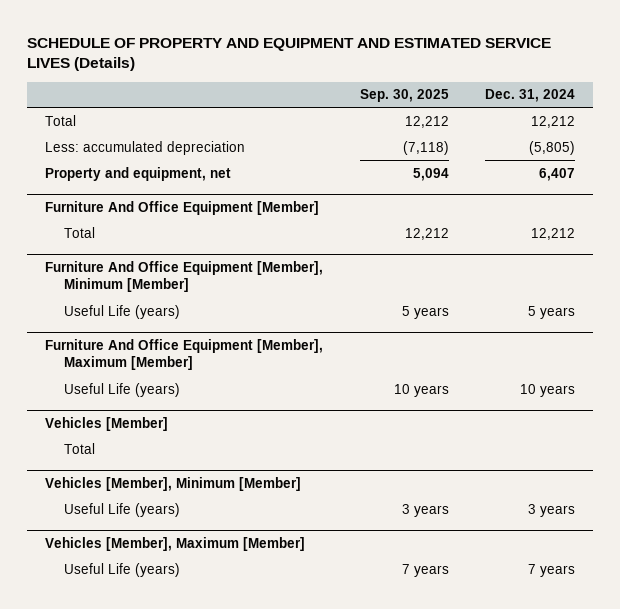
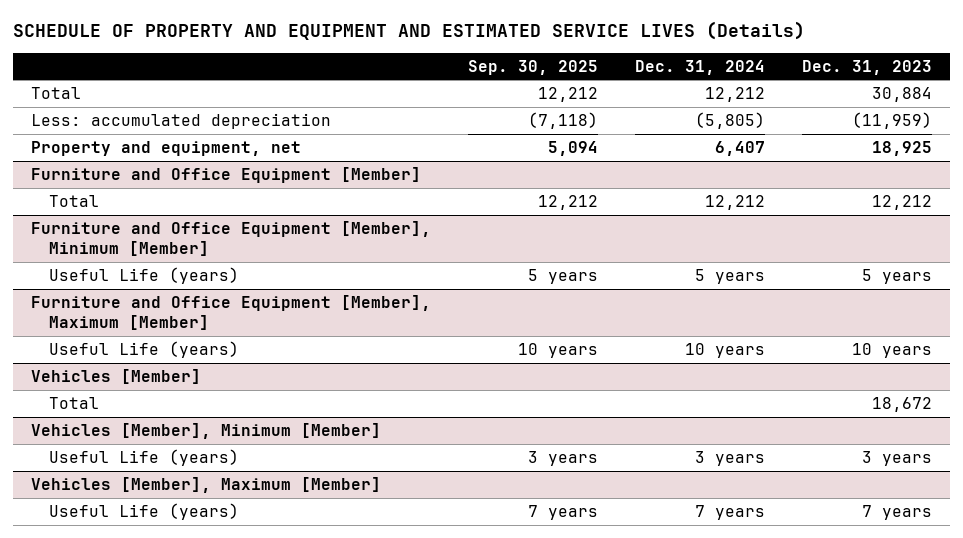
- | Sep. 30, 2025 | Dec. 31, 2024
+ | Sep. 30, 2025 | Dec. 31, 2024 | Dec. 31, 2023
- Furniture And Office Equipment [Member]
+ Furniture and Office Equipment [Member]
- Furniture And Office Equipment [Member], Minimum [Member]
+ Furniture and Office Equipment [Member], Minimum [Member]
- Furniture And Office Equipment [Member], Maximum [Member]
+ Furniture and Office Equipment [Member], Maximum [Member]

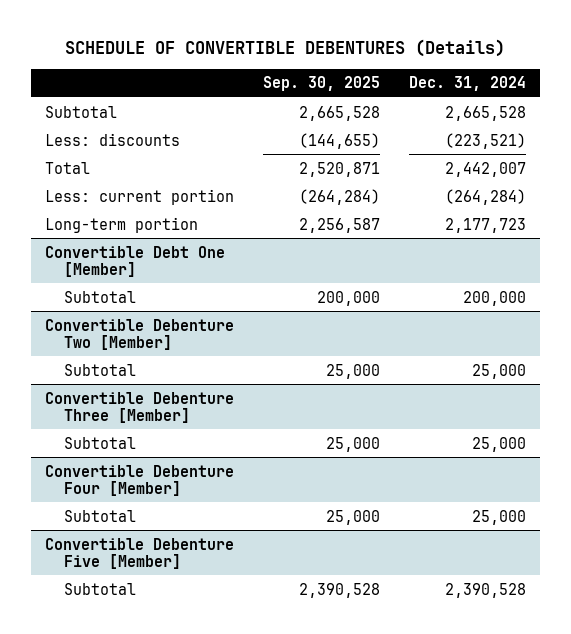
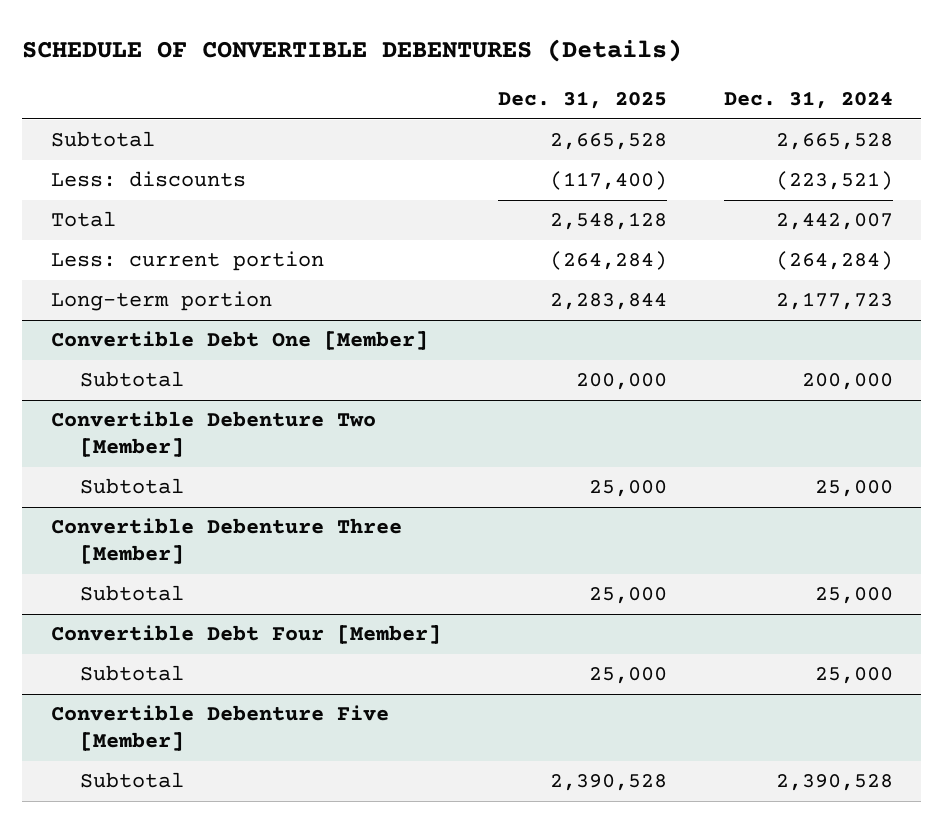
- | Sep. 30, 2025 | Dec. 31, 2024
+ | Dec. 31, 2025 | Dec. 31, 2024
- Convertible Debenture Four [Member]
+ Convertible Debt Four [Member]

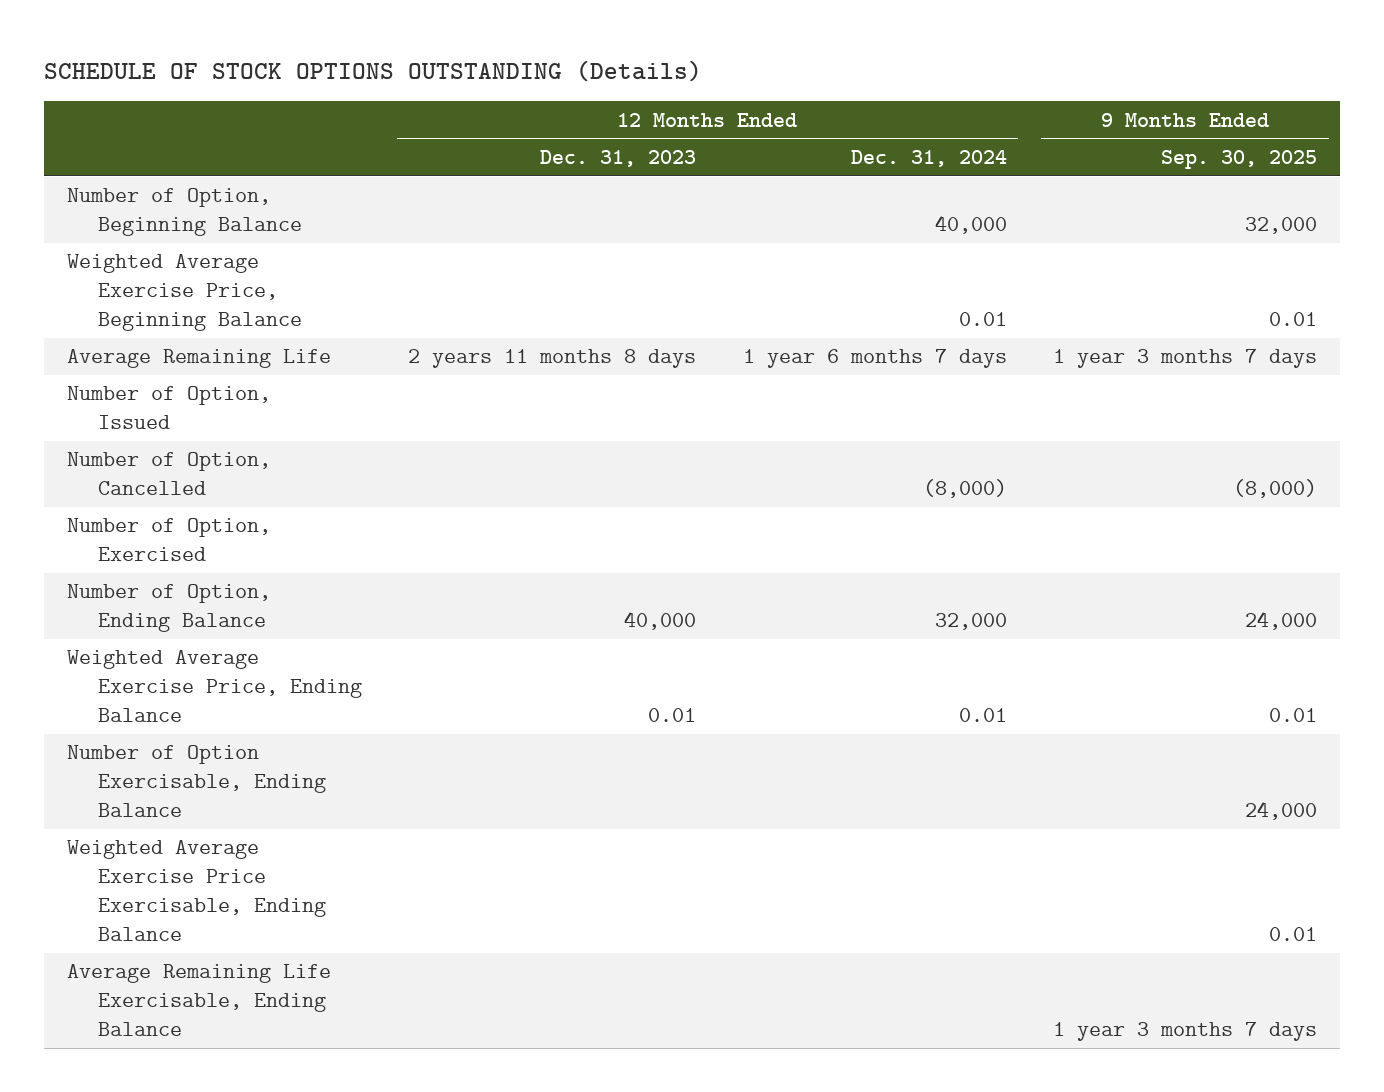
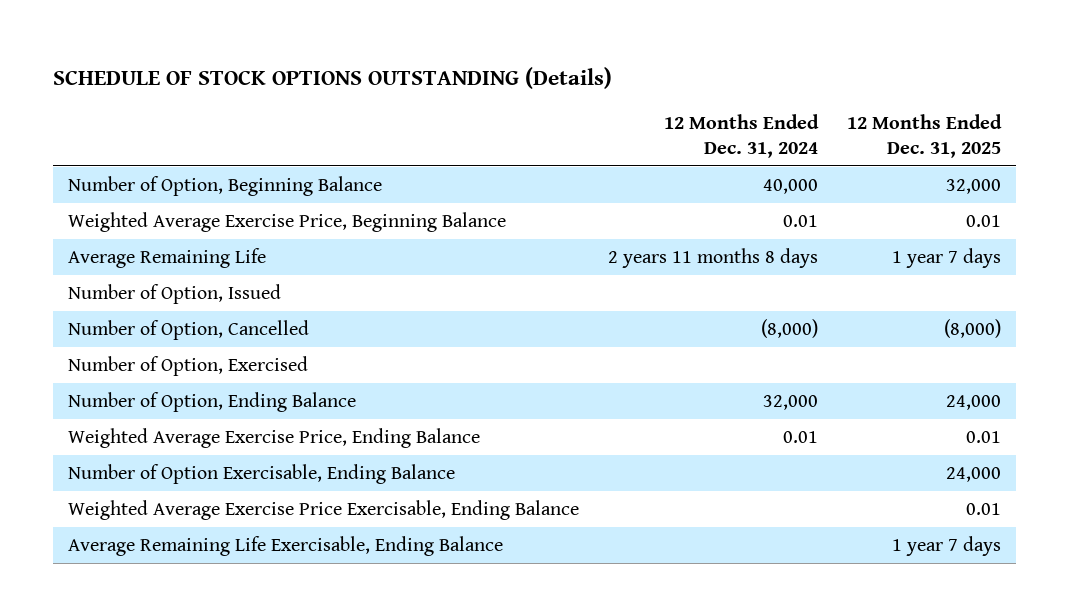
- | 12 Months Ended Dec. 31, 2023 | 12 Months Ended Dec. 31, 2024 | 9 Months Ended Sep. 30, 2025
+ | 12 Months Ended Dec. 31, 2024 | 12 Months Ended Dec. 31, 2025
- Average Remaining Life | 2 years 11 months 8 days | 1 year 6 months 7 days | 1 year 3 months 7 days
+ Average Remaining Life | 2 years 11 months 8 days | 1 year 7 days

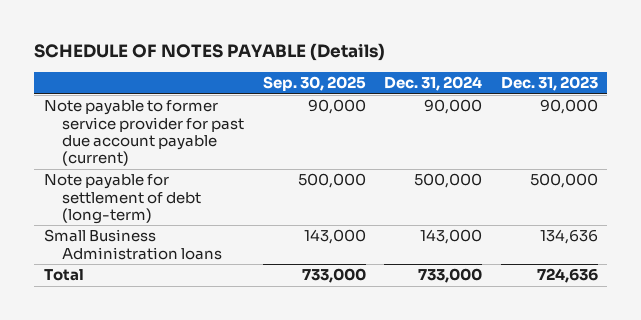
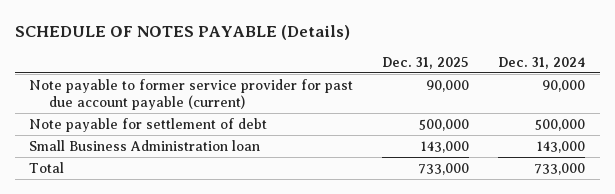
- | Sep. 30, 2025 | Dec. 31, 2024 | Dec. 31, 2023
+ | Dec. 31, 2025 | Dec. 31, 2024
- Note payable for settlement of debt (long-term) | 500,000 | 500,000 | 500,000
- Small Business Administration loans | 143,000 | 143,000 | 134,636
+ Note payable for settlement of debt | 500,000 | 500,000
+ Small Business Administration loan | 143,000 | 143,000

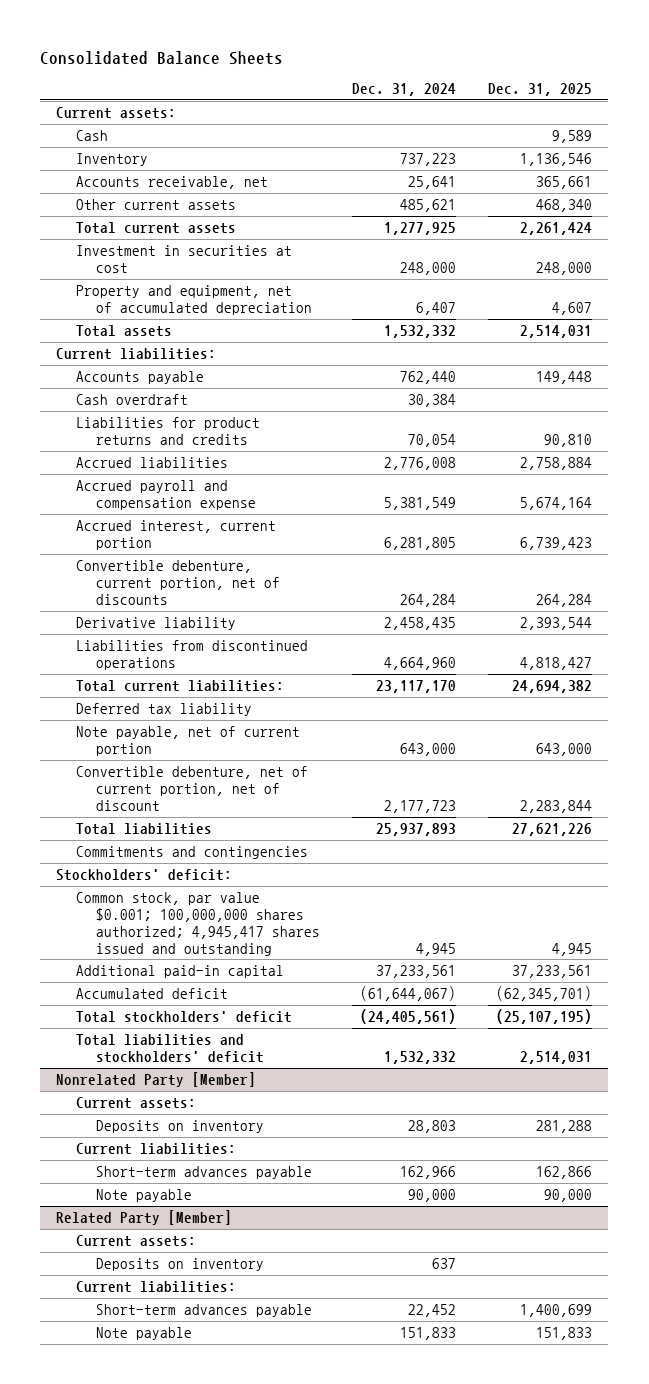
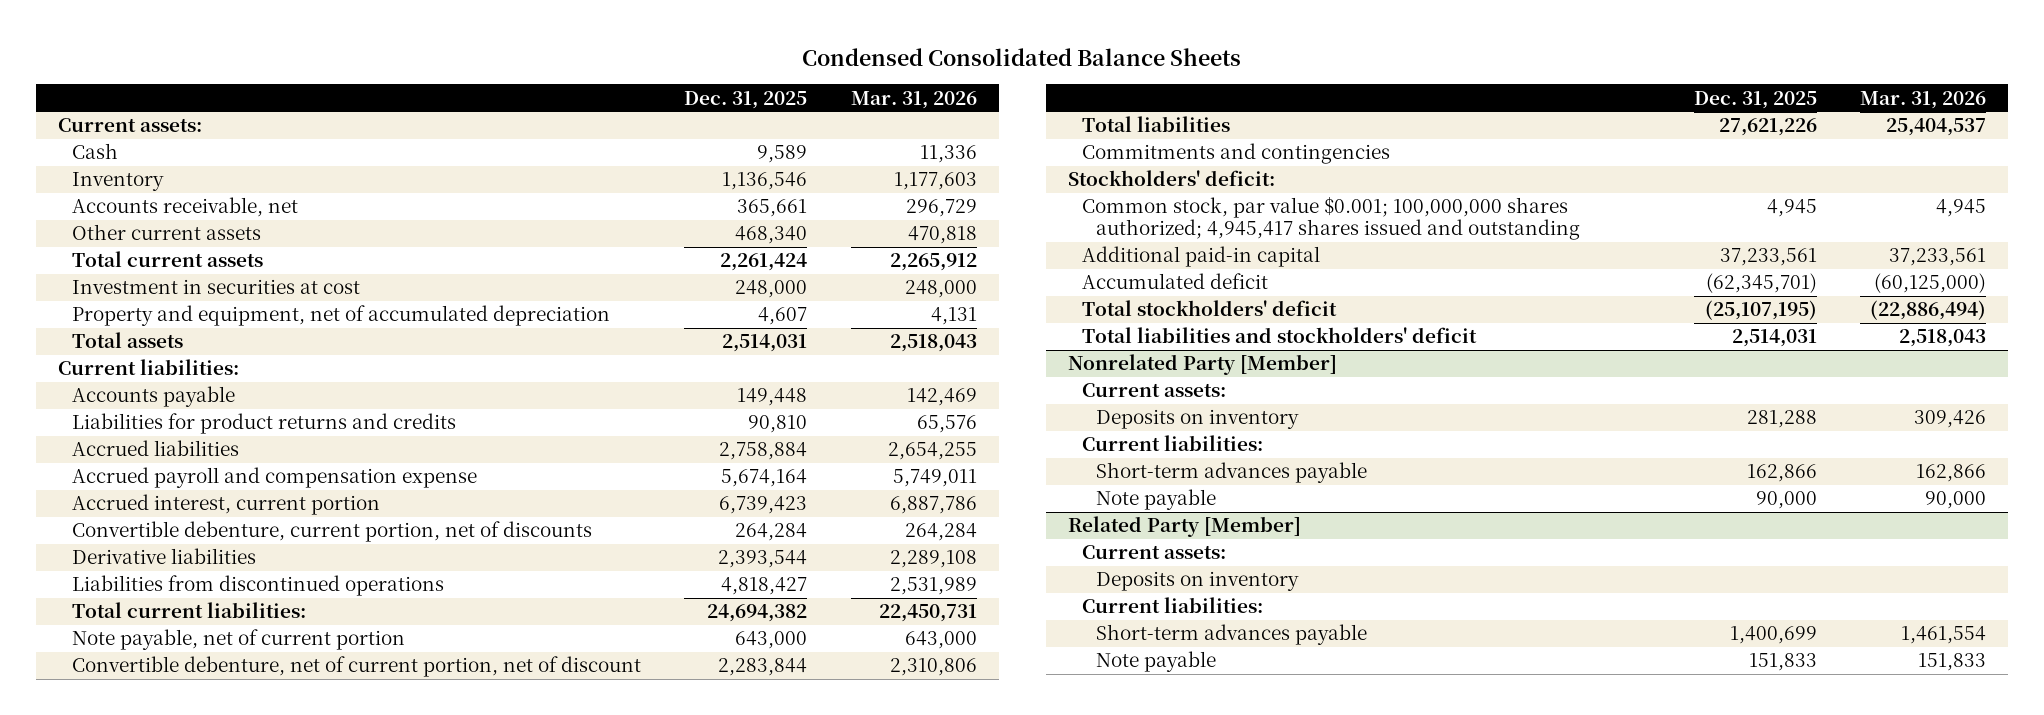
- Consolidated Balance Sheets
+ Condensed Consolidated Balance Sheets
- | Dec. 31, 2024 | Dec. 31, 2025
+ | Dec. 31, 2025 | Mar. 31, 2026
- Cash overdraft | 30,384 |
- Derivative liability | 2,458,435 | 2,393,544
+ Derivative liabilities | 2,393,544 | 2,289,108
- Deferred tax liability

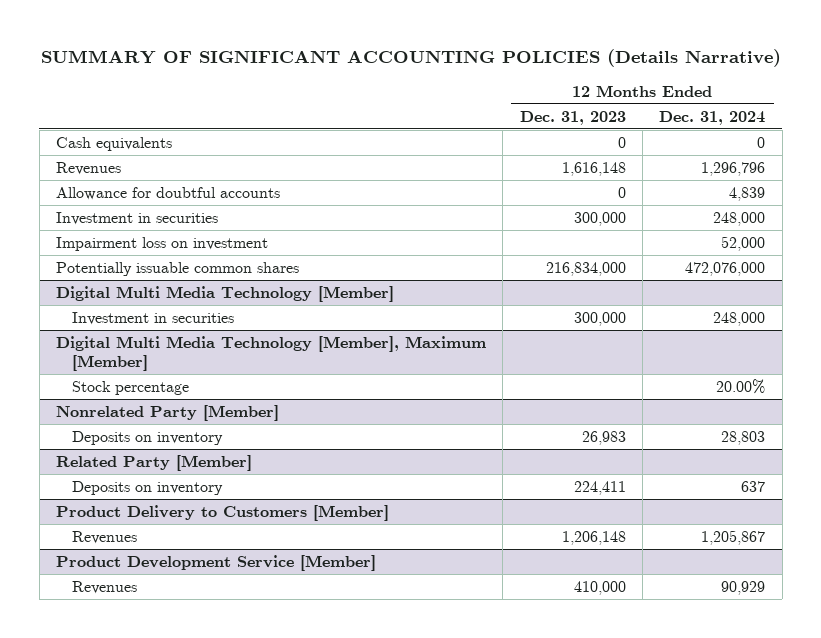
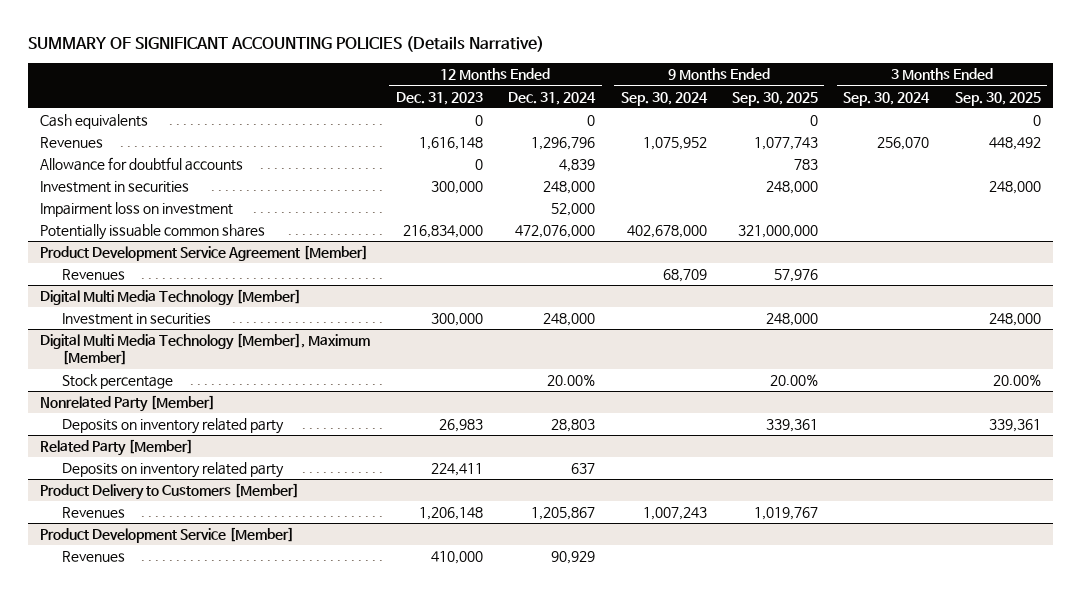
- | 12 Months Ended Dec. 31, 2023 | 12 Months Ended Dec. 31, 2024
+ | 12 Months Ended Dec. 31, 2023 | 12 Months Ended Dec. 31, 2024 | 9 Months Ended Sep. 30, 2024 | 9 Months Ended Sep. 30, 2025 | 3 Months Ended Sep. 30, 2024 | 3 Months Ended Sep. 30, 2025
+ Product Development Service Agreement [Member]
+ Revenues | | | 68,709 | 57,976 | |
@ Nonrelated Party [Member]
- Deposits on inventory | 26,983 | 28,803
+ Deposits on inventory related party | 26,983 | 28,803 | | 339,361 | | 339,361
@ Related Party [Member]
- Deposits on inventory | 224,411 | 637
+ Deposits on inventory related party | 224,411 | 637 | | | |

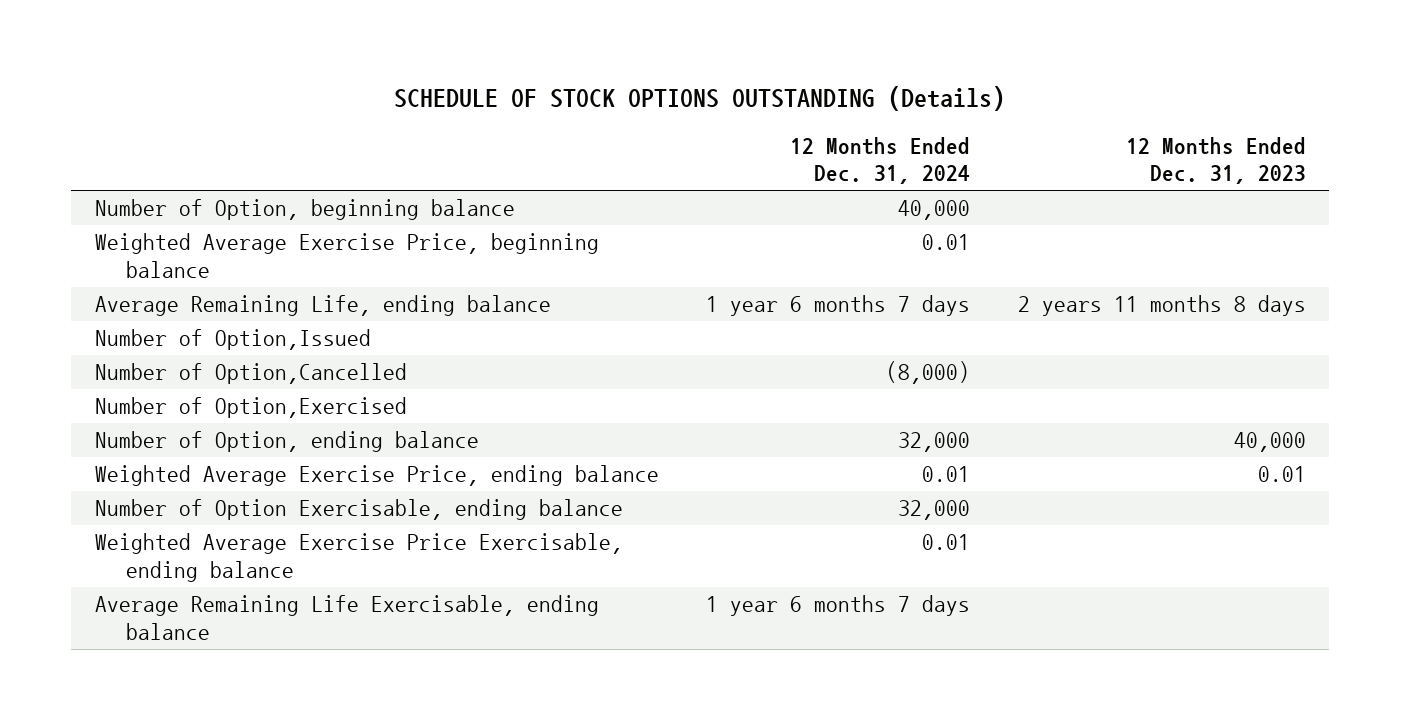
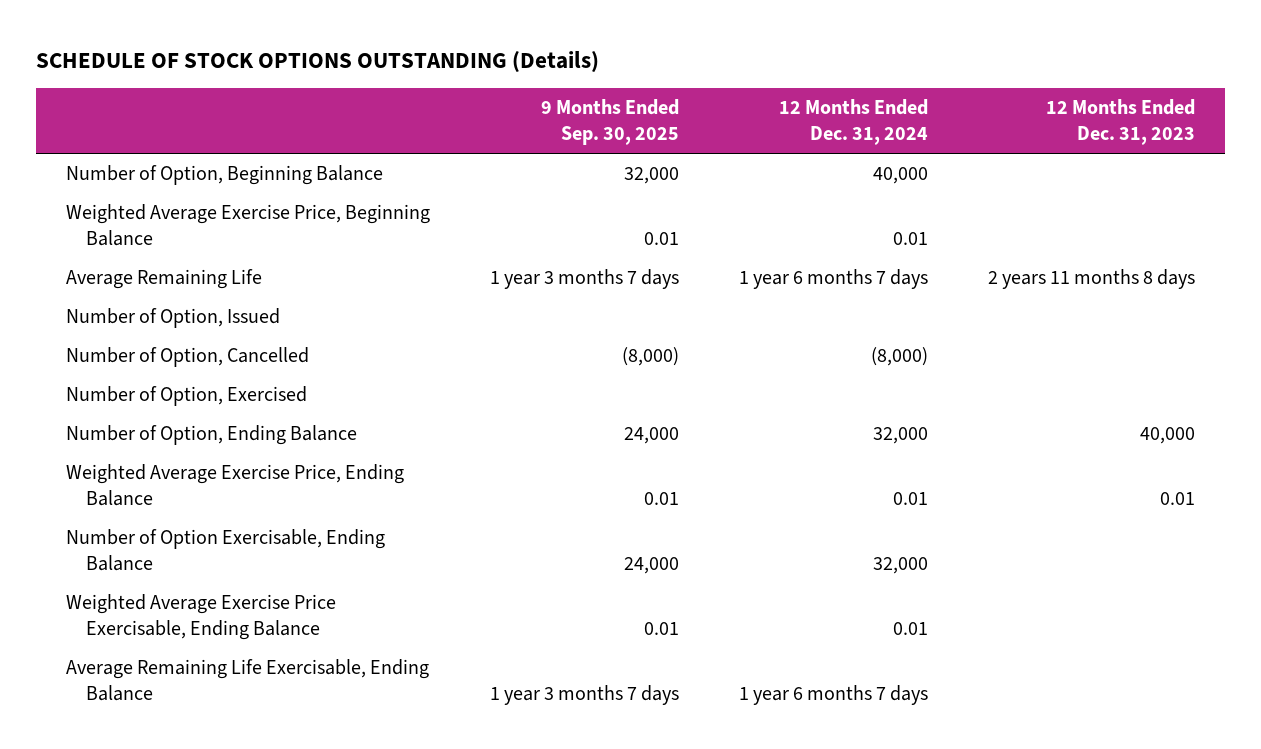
- | 12 Months Ended Dec. 31, 2024 | 12 Months Ended Dec. 31, 2023
+ | 9 Months Ended Sep. 30, 2025 | 12 Months Ended Dec. 31, 2024 | 12 Months Ended Dec. 31, 2023
- Number of Option, beginning balance | 40,000 |
- Weighted Average Exercise Price, beginning balance | 0.01 |
- Average Remaining Life, ending balance | 1 year 6 months 7 days | 2 years 11 months 8 days
- Number of Option,Issued
- Number of Option,Cancelled | (8,000) |
- Number of Option,Exercised
- Number of Option, ending balance | 32,000 | 40,000
- Weighted Average Exercise Price, ending balance | 0.01 | 0.01
- Number of Option Exercisable, ending balance | 32,000 |
- Weighted Average Exercise Price Exercisable, ending balance | 0.01 |
- Average Remaining Life Exercisable, ending balance | 1 year 6 months 7 days |
+ Number of Option, Beginning Balance | 32,000 | 40,000 |
+ Weighted Average Exercise Price, Beginning Balance | 0.01 | 0.01 |
+ Average Remaining Life | 1 year 3 months 7 days | 1 year 6 months 7 days | 2 years 11 months 8 days
+ Number of Option, Issued
+ Number of Option, Cancelled | (8,000) | (8,000) |
+ Number of Option, Exercised
+ Number of Option, Ending Balance | 24,000 | 32,000 | 40,000
+ Weighted Average Exercise Price, Ending Balance | 0.01 | 0.01 | 0.01
+ Number of Option Exercisable, Ending Balance | 24,000 | 32,000 |
+ Weighted Average Exercise Price Exercisable, Ending Balance | 0.01 | 0.01 |
+ Average Remaining Life Exercisable, Ending Balance | 1 year 3 months 7 days | 1 year 6 months 7 days |

